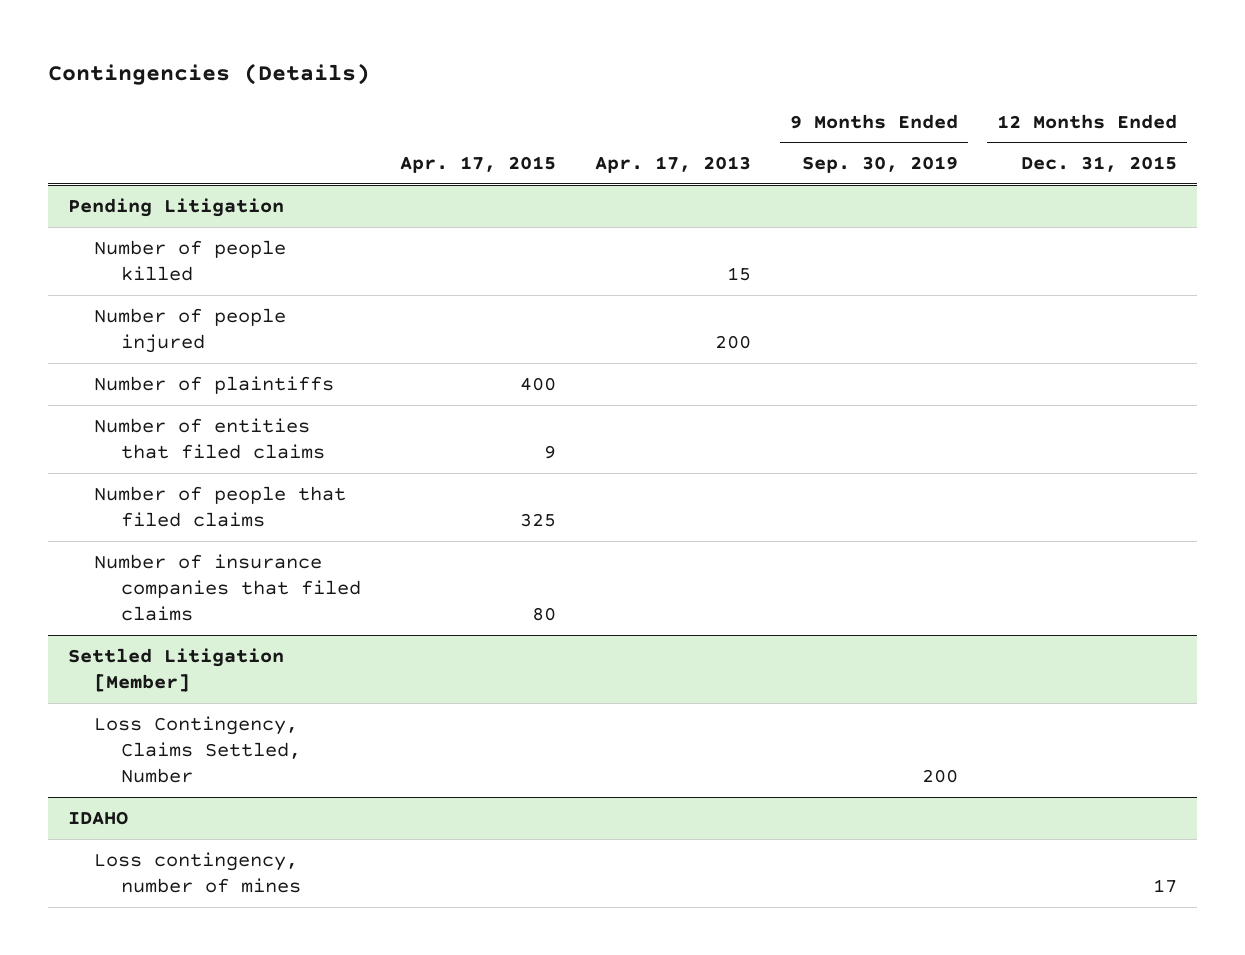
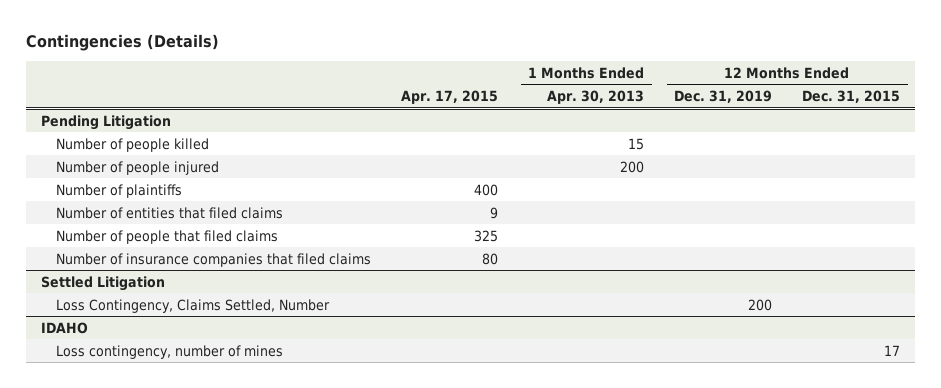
- | Apr. 17, 2015 | Apr. 17, 2013 | 9 Months Ended Sep. 30, 2019 | 12 Months Ended Dec. 31, 2015
+ | Apr. 17, 2015 | 1 Months Ended Apr. 30, 2013 | 12 Months Ended Dec. 31, 2019 | 12 Months Ended Dec. 31, 2015
- Settled Litigation [Member]
+ Settled Litigation

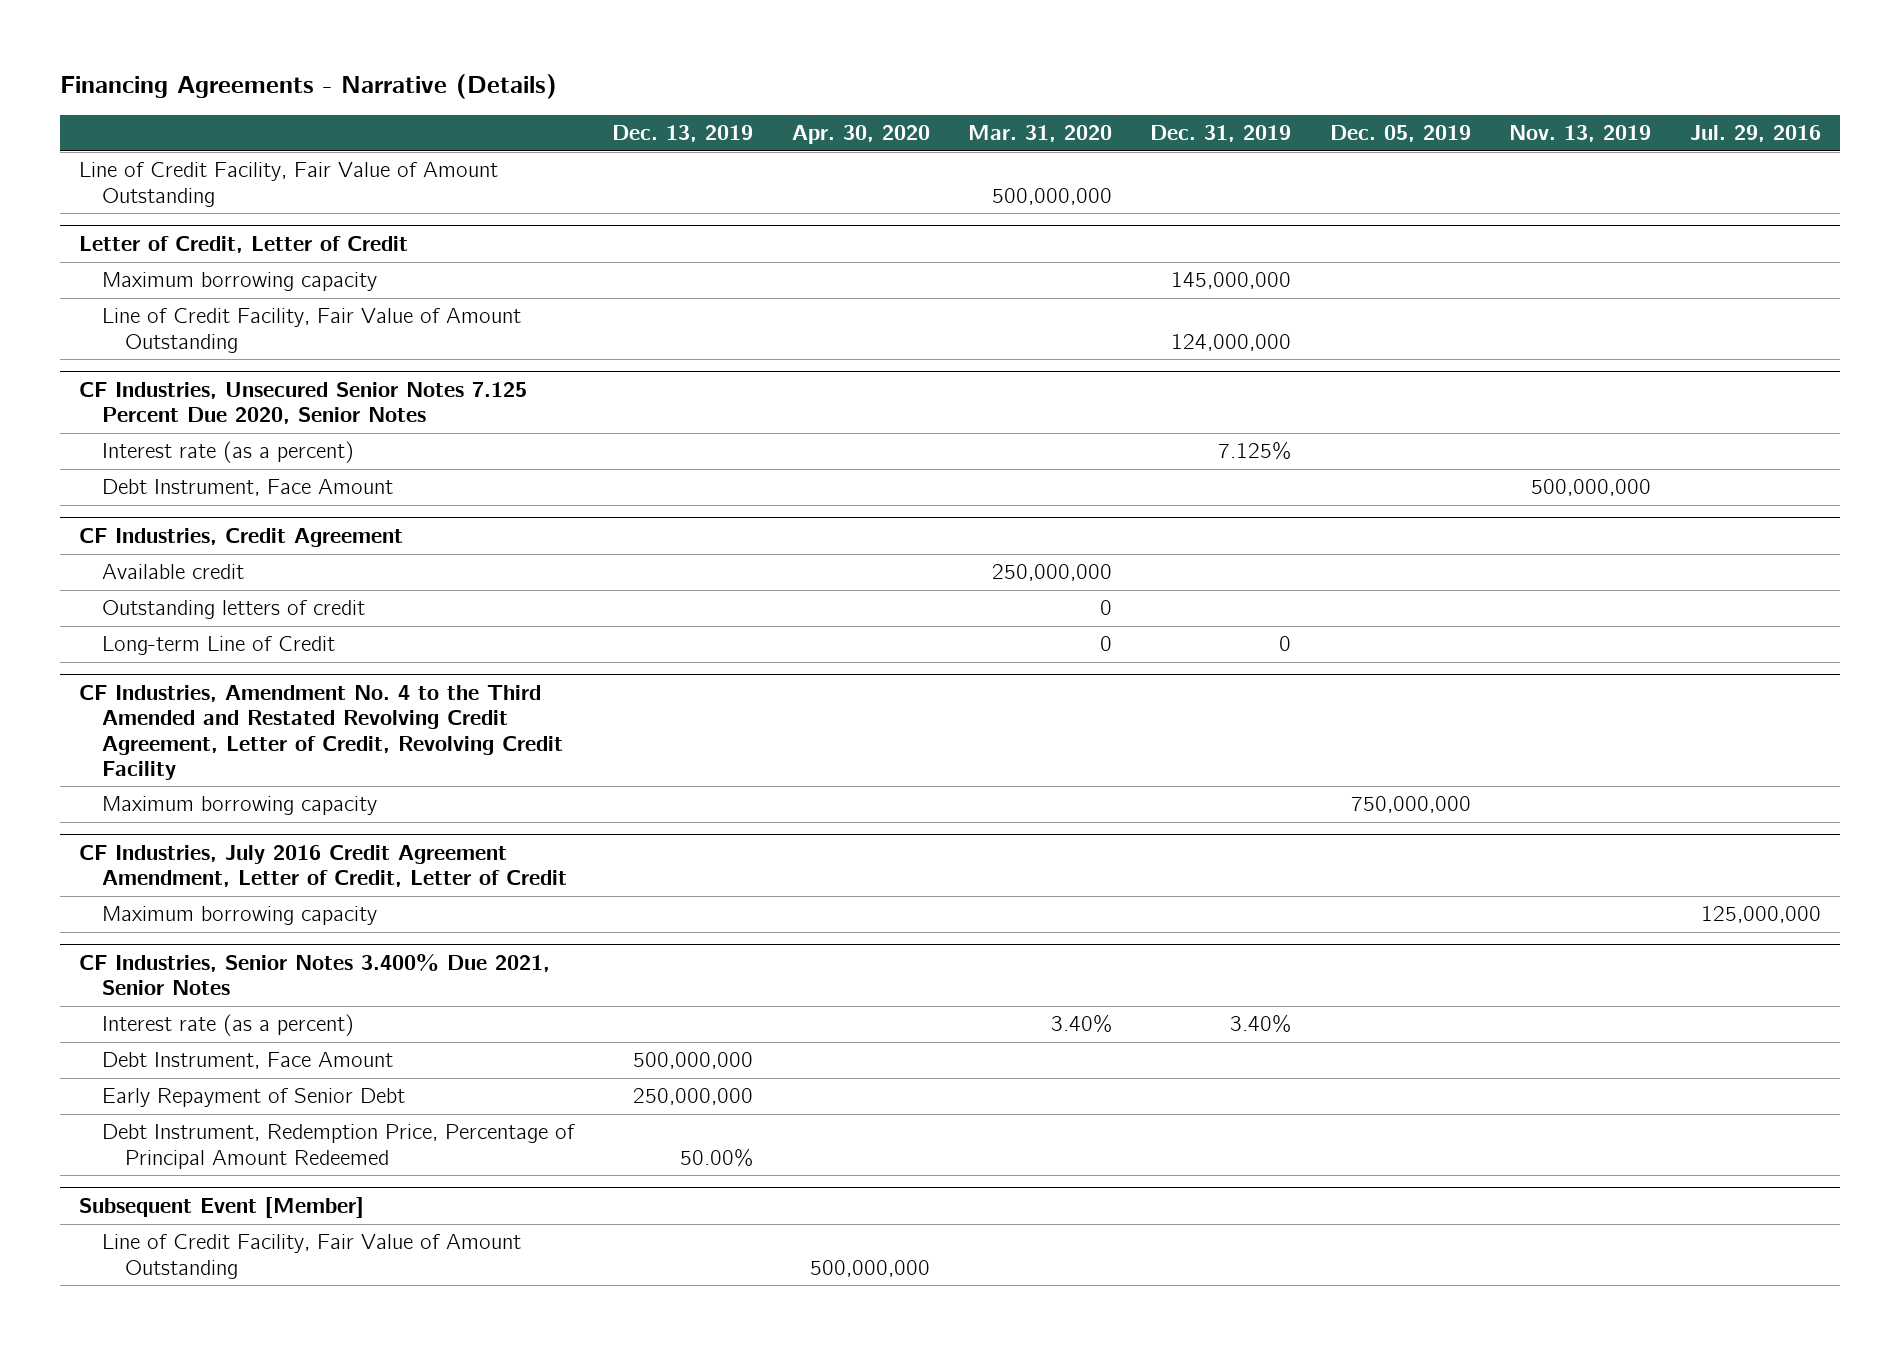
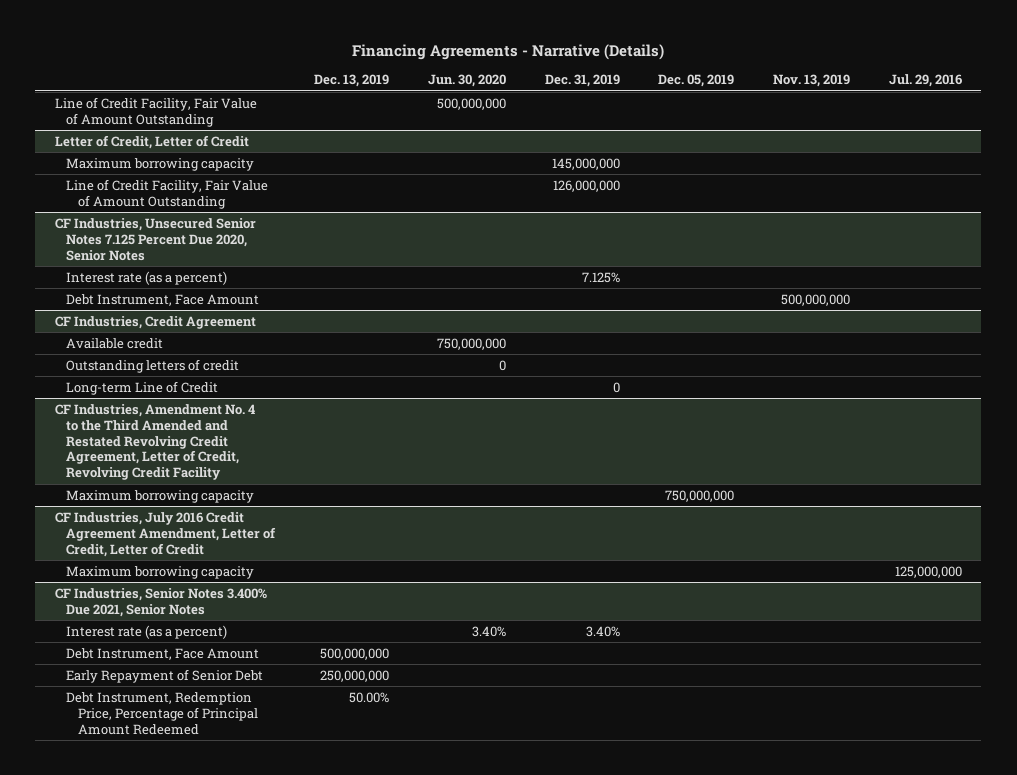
- | Dec. 13, 2019 | Apr. 30, 2020 | Mar. 31, 2020 | Dec. 31, 2019 | Dec. 05, 2019 | Nov. 13, 2019 | Jul. 29, 2016
+ | Dec. 13, 2019 | Jun. 30, 2020 | Dec. 31, 2019 | Dec. 05, 2019 | Nov. 13, 2019 | Jul. 29, 2016
@ Letter of Credit, Letter of Credit
- Line of Credit Facility, Fair Value of Amount Outstanding | | | | 124,000,000 | | |
+ Line of Credit Facility, Fair Value of Amount Outstanding | | | 126,000,000 | | |
- Subsequent Event [Member]
- Line of Credit Facility, Fair Value of Amount Outstanding | | 500,000,000 | | | | |

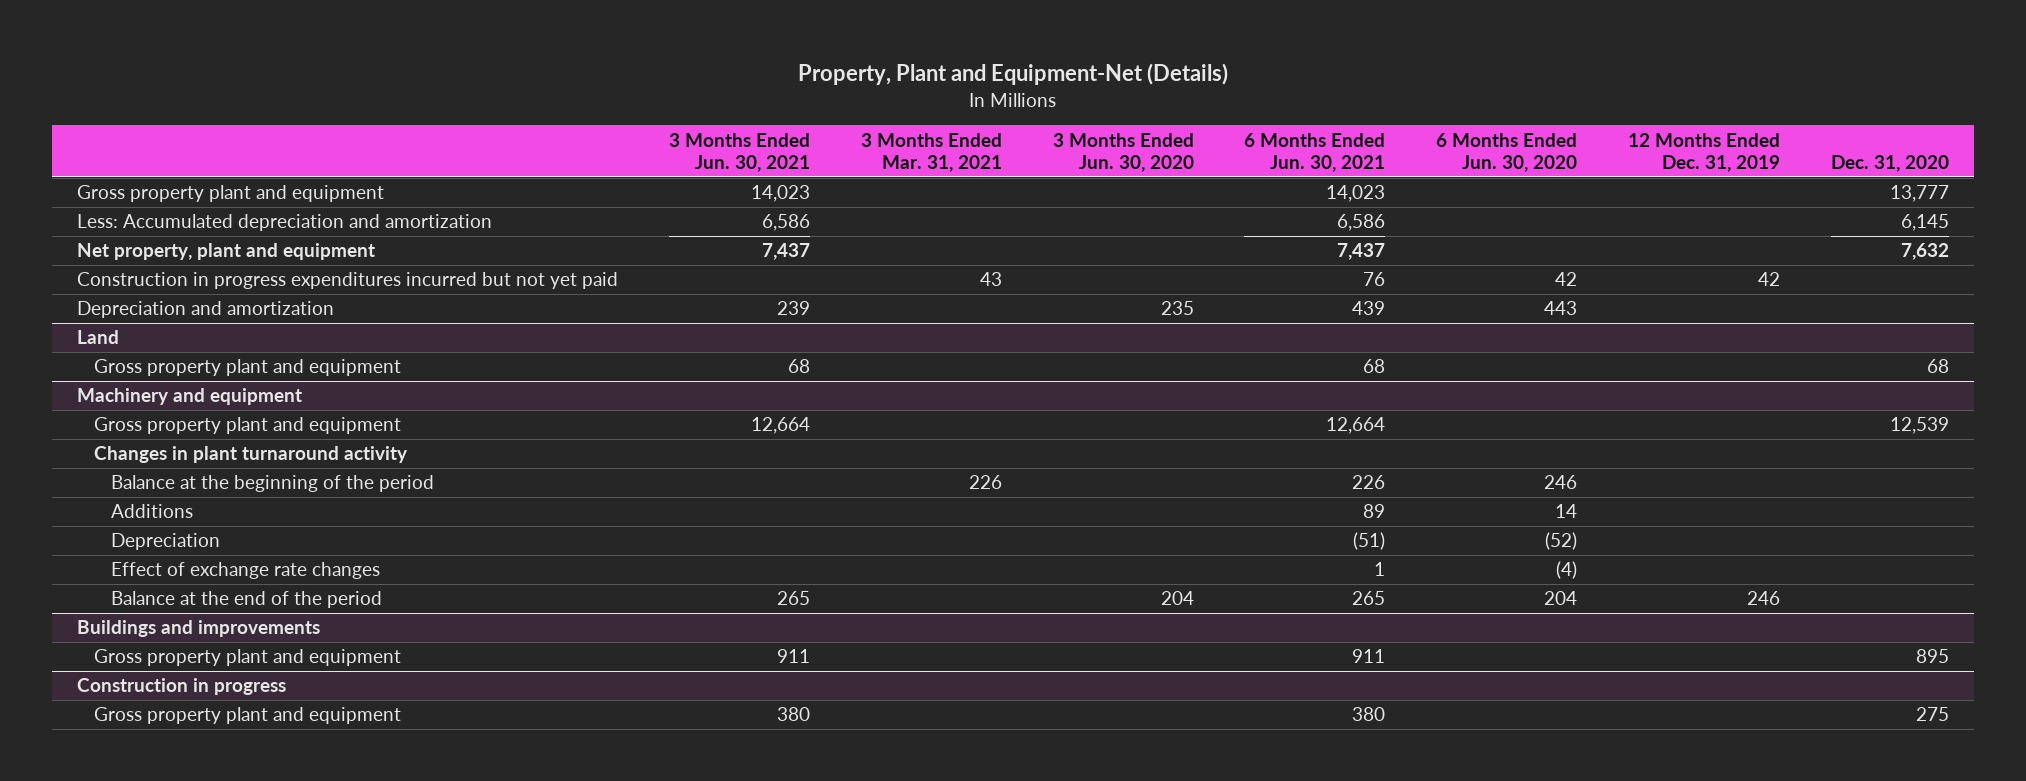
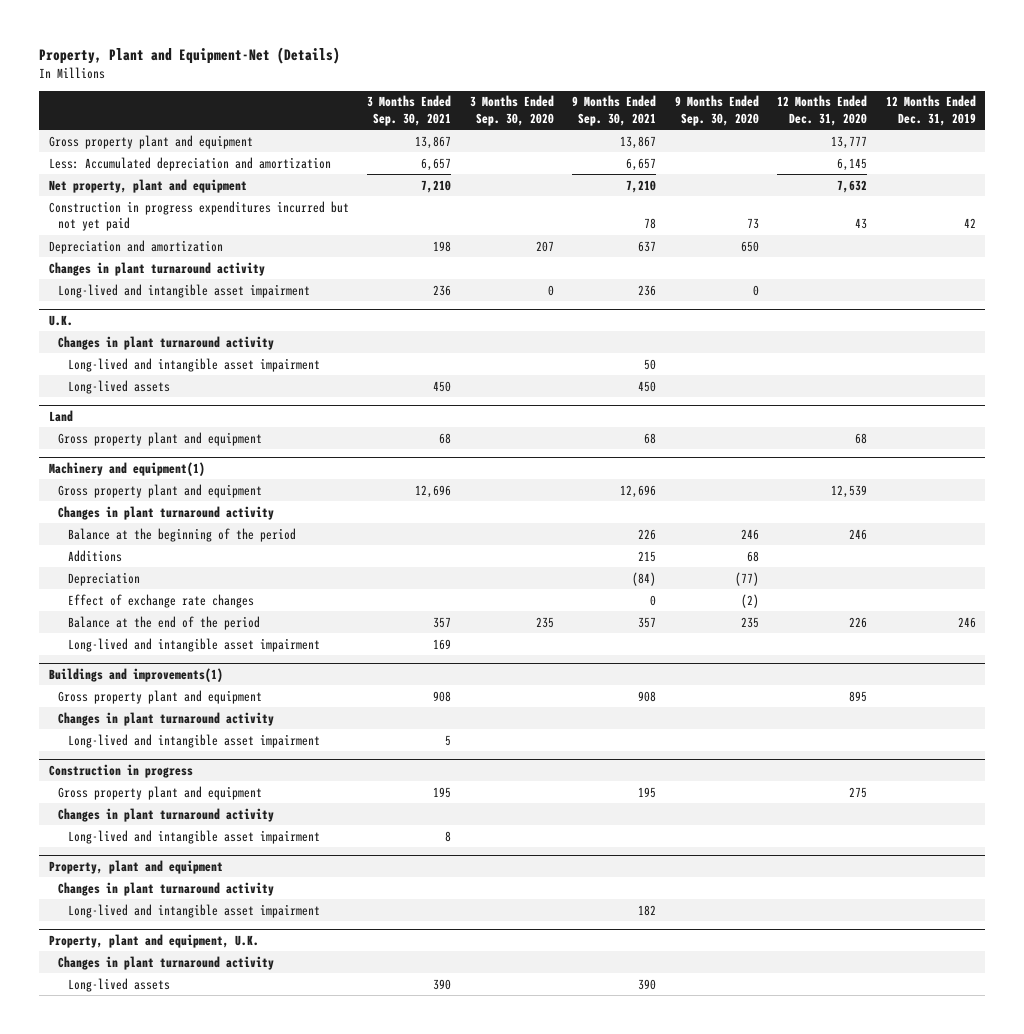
- | 3 Months Ended Jun. 30, 2021 | 3 Months Ended Mar. 31, 2021 | 3 Months Ended Jun. 30, 2020 | 6 Months Ended Jun. 30, 2021 | 6 Months Ended Jun. 30, 2020 | 12 Months Ended Dec. 31, 2019 | Dec. 31, 2020
+ | 3 Months Ended Sep. 30, 2021 | 3 Months Ended Sep. 30, 2020 | 9 Months Ended Sep. 30, 2021 | 9 Months Ended Sep. 30, 2020 | 12 Months Ended Dec. 31, 2020 | 12 Months Ended Dec. 31, 2019
+ Changes in plant turnaround activity
+ Long-lived and intangible asset impairment | 236 | 0 | 236 | 0 | |
+ U.K.
+ Changes in plant turnaround activity
+ Long-lived and intangible asset impairment | | | 50 | | |
+ Long-lived assets | 450 | | 450 | | |
- Machinery and equipment
+ Machinery and equipment(1)
- Buildings and improvements
+ Long-lived and intangible asset impairment | 169 | | | | |
+ Buildings and improvements(1)
+ Changes in plant turnaround activity
+ Long-lived and intangible asset impairment | 5 | | | | |
@ Construction in progress
+ Changes in plant turnaround activity
+ Long-lived and intangible asset impairment | 8 | | | | |
+ Property, plant and equipment
+ Changes in plant turnaround activity
+ Long-lived and intangible asset impairment | | | 182 | | |
+ Property, plant and equipment, U.K.
+ Changes in plant turnaround activity
+ Long-lived assets | 390 | | 390 | | |

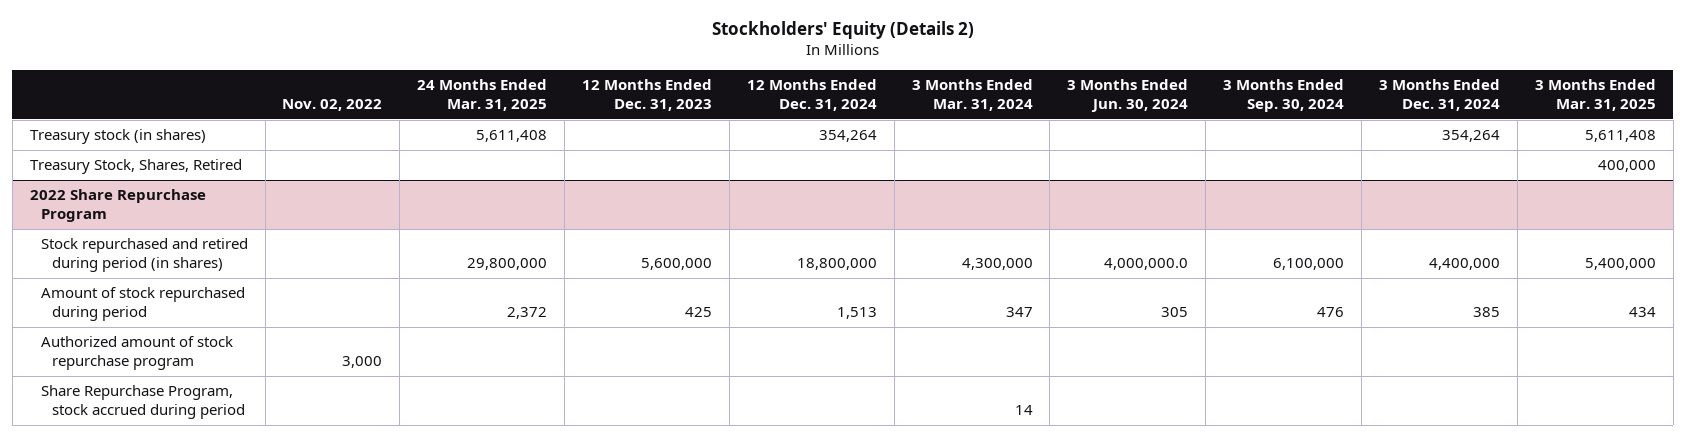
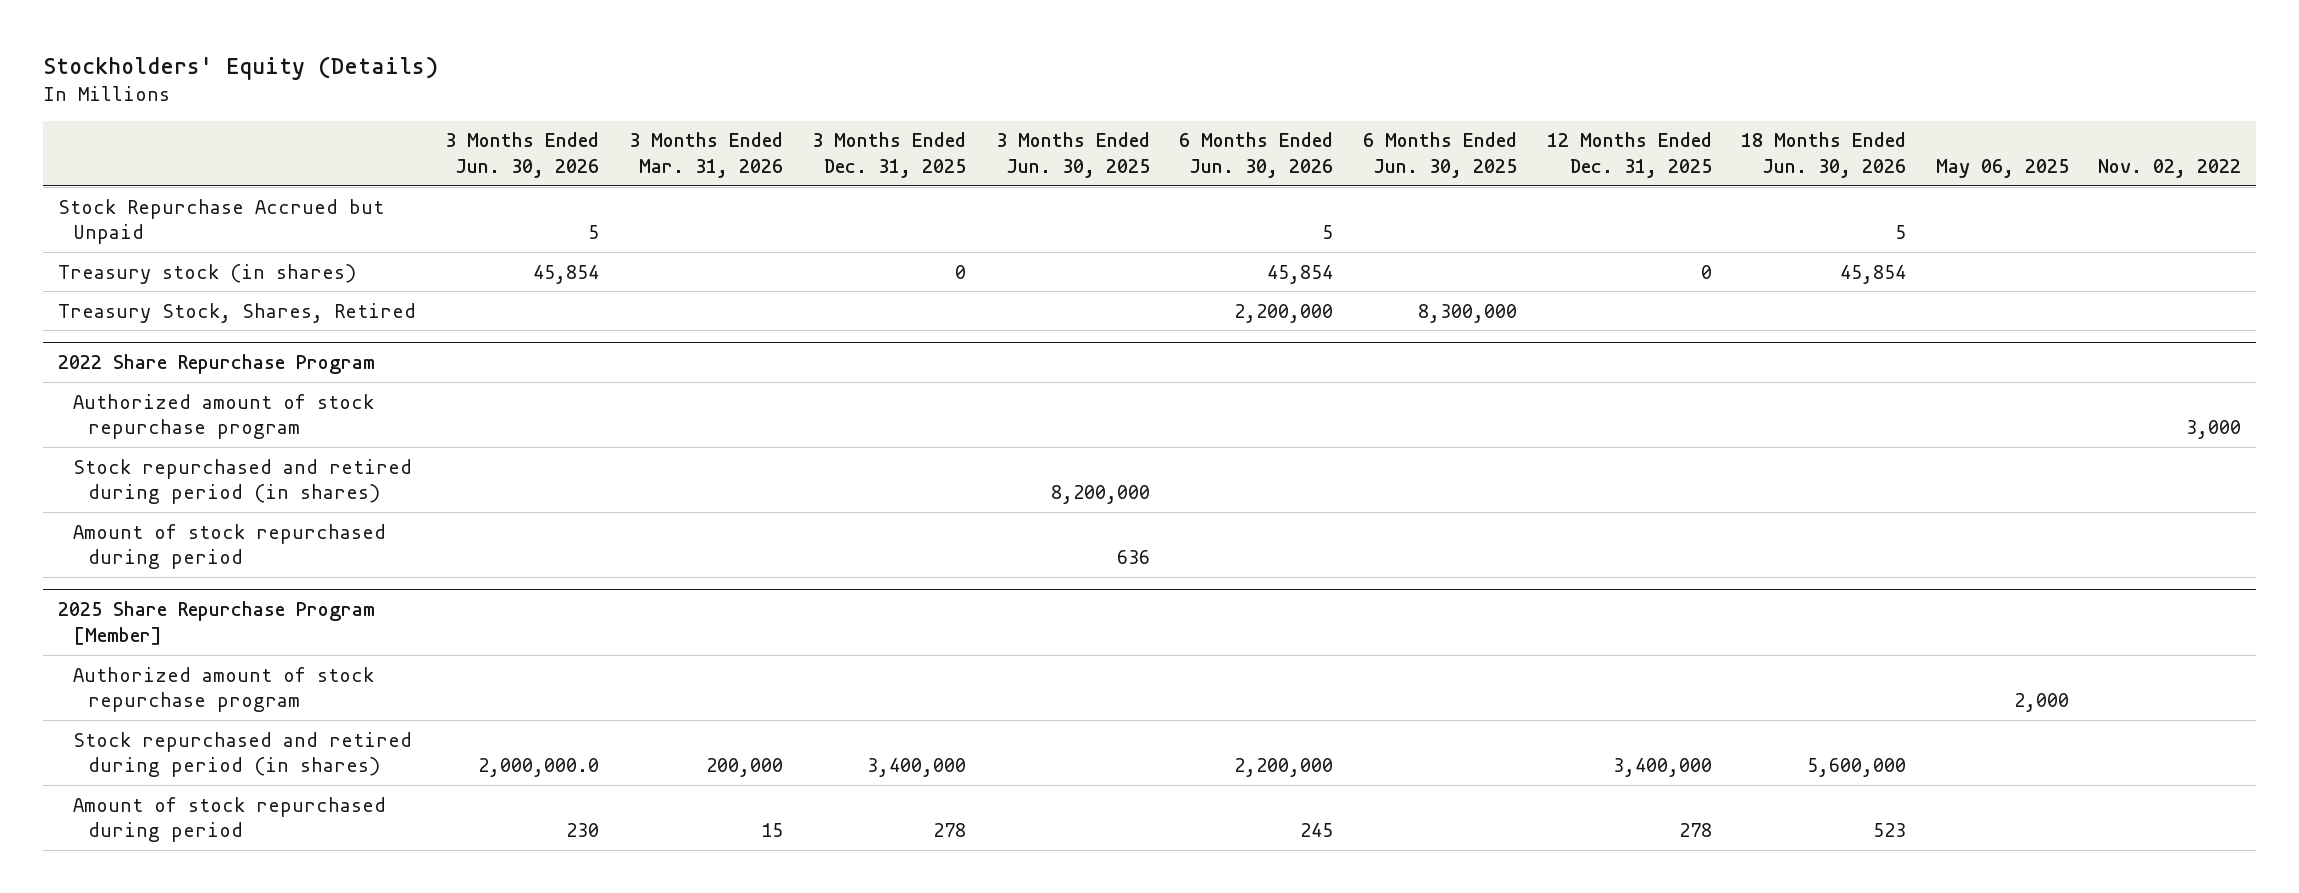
- Stockholders' Equity (Details 2)
+ Stockholders' Equity (Details)
- | Nov. 02, 2022 | 24 Months Ended Mar. 31, 2025 | 12 Months Ended Dec. 31, 2023 | 12 Months Ended Dec. 31, 2024 | 3 Months Ended Mar. 31, 2024 | 3 Months Ended Jun. 30, 2024 | 3 Months Ended Sep. 30, 2024 | 3 Months Ended Dec. 31, 2024 | 3 Months Ended Mar. 31, 2025
+ | 3 Months Ended Jun. 30, 2026 | 3 Months Ended Mar. 31, 2026 | 3 Months Ended Dec. 31, 2025 | 3 Months Ended Jun. 30, 2025 | 6 Months Ended Jun. 30, 2026 | 6 Months Ended Jun. 30, 2025 | 12 Months Ended Dec. 31, 2025 | 18 Months Ended Jun. 30, 2026 | May 06, 2025 | Nov. 02, 2022
+ Stock Repurchase Accrued but Unpaid | 5 | | | | 5 | | | 5 | |
@ 2022 Share Repurchase Program
moved up: Authorized amount of stock repurchase program | | | | | | | | | | 3,000
- Share Repurchase Program, stock accrued during period | | | | | 14 | | | |
+ 2025 Share Repurchase Program [Member]
+ Authorized amount of stock repurchase program | | | | | | | | | 2,000 |
+ Stock repurchased and retired during period (in shares) | 2,000,000.0 | 200,000 | 3,400,000 | | 2,200,000 | | 3,400,000 | 5,600,000 | |
+ Amount of stock repurchased during period | 230 | 15 | 278 | | 245 | | 278 | 523 | |

